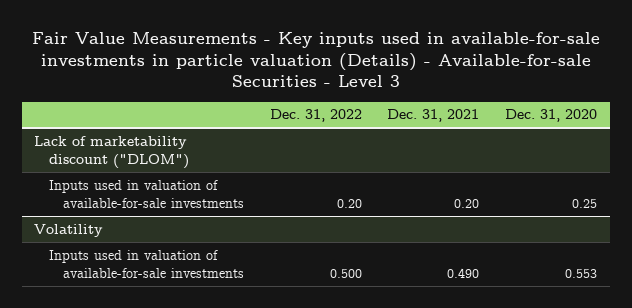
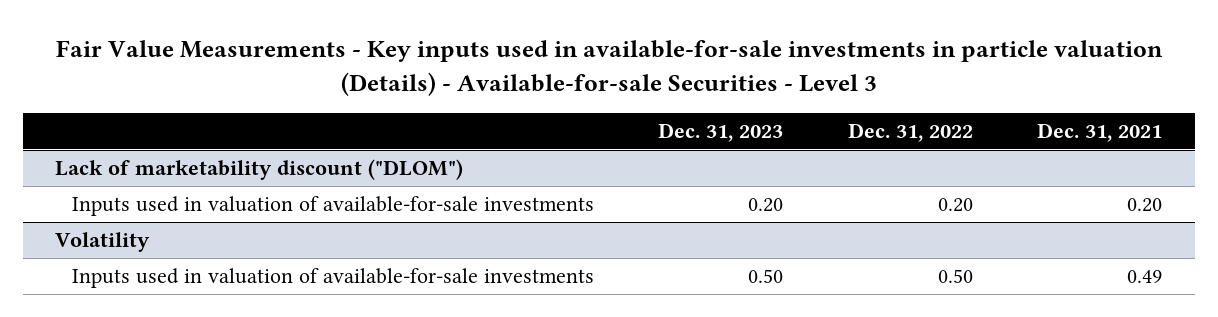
- | Dec. 31, 2022 | Dec. 31, 2021 | Dec. 31, 2020
+ | Dec. 31, 2023 | Dec. 31, 2022 | Dec. 31, 2021
@ Volatility
- Inputs used in valuation of available-for-sale investments | 0.500 | 0.490 | 0.553
+ Inputs used in valuation of available-for-sale investments | 0.50 | 0.50 | 0.49

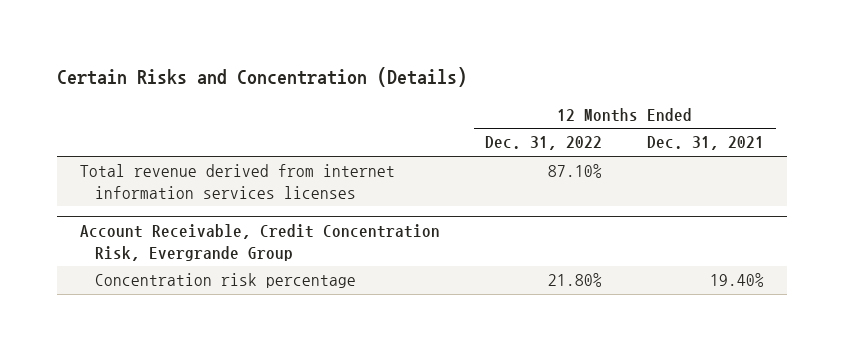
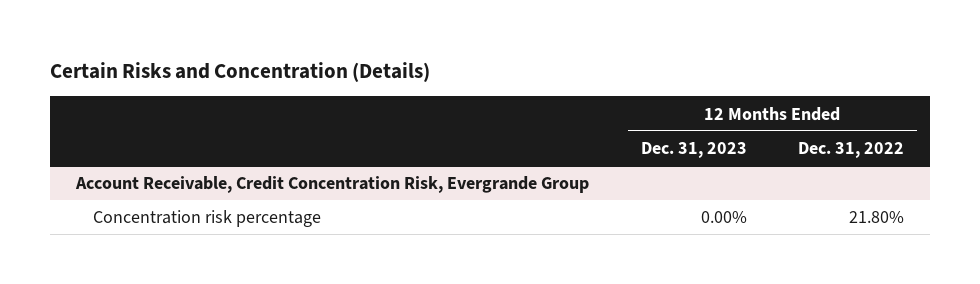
- | 12 Months Ended Dec. 31, 2022 | 12 Months Ended Dec. 31, 2021
+ | 12 Months Ended Dec. 31, 2023 | 12 Months Ended Dec. 31, 2022
- Total revenue derived from internet information services licenses | 87.10% |

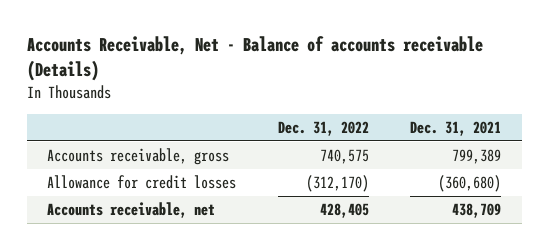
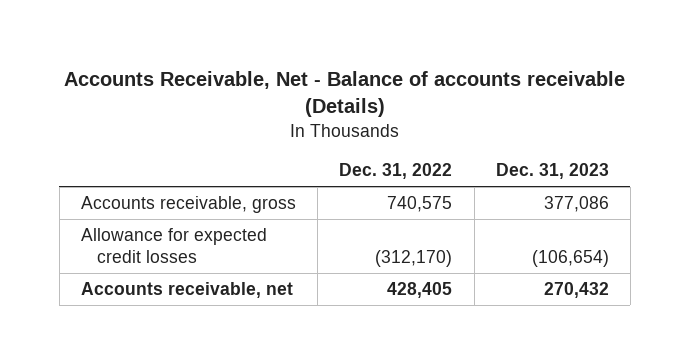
- | Dec. 31, 2022 | Dec. 31, 2021
+ | Dec. 31, 2022 | Dec. 31, 2023
- Allowance for credit losses | (312,170) | (360,680)
+ Allowance for expected credit losses | (312,170) | (106,654)

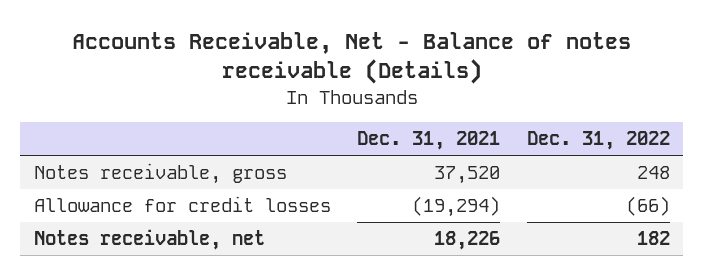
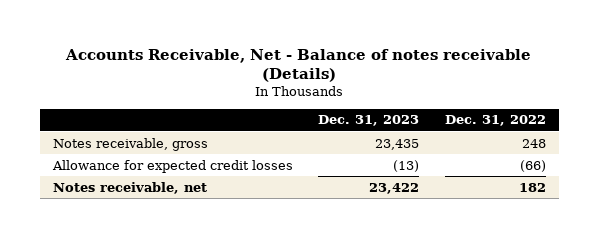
- | Dec. 31, 2021 | Dec. 31, 2022
+ | Dec. 31, 2023 | Dec. 31, 2022
- Allowance for credit losses | (19,294) | (66)
+ Allowance for expected credit losses | (13) | (66)

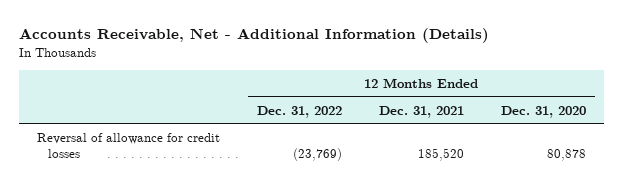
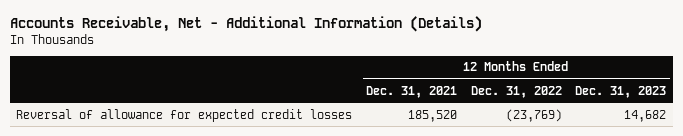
- | 12 Months Ended Dec. 31, 2022 | 12 Months Ended Dec. 31, 2021 | 12 Months Ended Dec. 31, 2020
+ | 12 Months Ended Dec. 31, 2021 | 12 Months Ended Dec. 31, 2022 | 12 Months Ended Dec. 31, 2023
- Reversal of allowance for credit losses | (23,769) | 185,520 | 80,878
+ Reversal of allowance for expected credit losses | 185,520 | (23,769) | 14,682

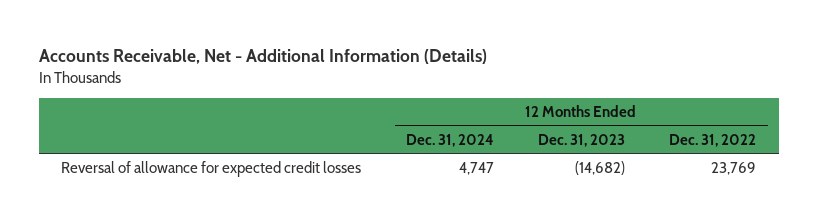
- | 12 Months Ended Dec. 31, 2021 | 12 Months Ended Dec. 31, 2022 | 12 Months Ended Dec. 31, 2023
+ | 12 Months Ended Dec. 31, 2024 | 12 Months Ended Dec. 31, 2023 | 12 Months Ended Dec. 31, 2022
- Reversal of allowance for expected credit losses | 185,520 | (23,769) | 14,682
+ Reversal of allowance for expected credit losses | 4,747 | (14,682) | 23,769

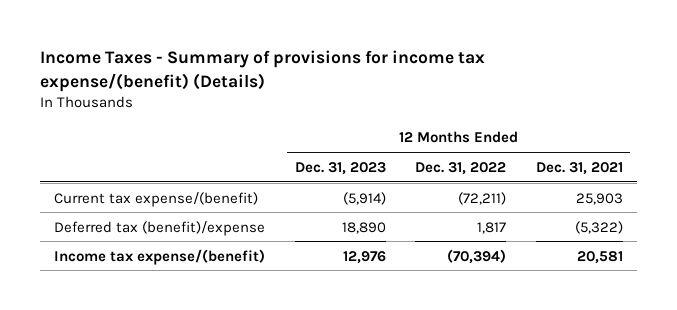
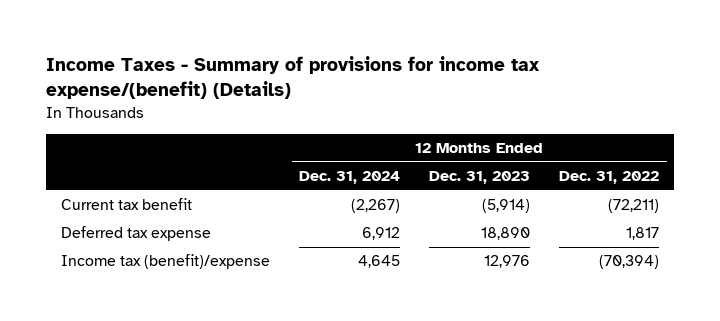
- | 12 Months Ended Dec. 31, 2023 | 12 Months Ended Dec. 31, 2022 | 12 Months Ended Dec. 31, 2021
+ | 12 Months Ended Dec. 31, 2024 | 12 Months Ended Dec. 31, 2023 | 12 Months Ended Dec. 31, 2022
- Current tax expense/(benefit) | (5,914) | (72,211) | 25,903
- Deferred tax (benefit)/expense | 18,890 | 1,817 | (5,322)
- Income tax expense/(benefit) | 12,976 | (70,394) | 20,581
+ Current tax benefit | (2,267) | (5,914) | (72,211)
+ Deferred tax expense | 6,912 | 18,890 | 1,817
+ Income tax (benefit)/expense | 4,645 | 12,976 | (70,394)

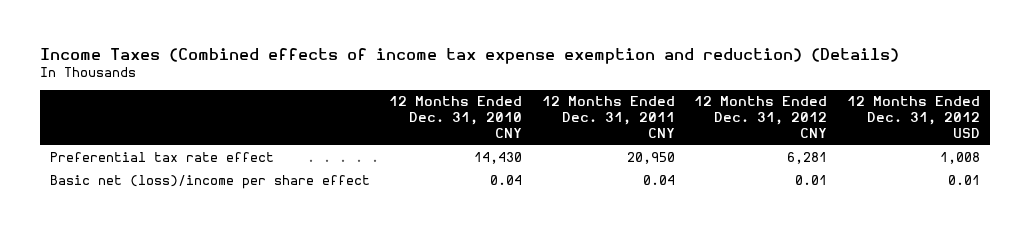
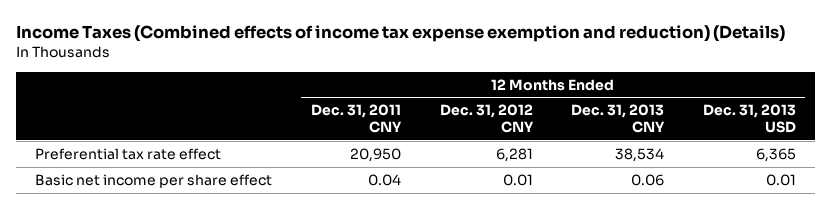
- | 12 Months Ended Dec. 31, 2010 CNY | 12 Months Ended Dec. 31, 2011 CNY | 12 Months Ended Dec. 31, 2012 CNY | 12 Months Ended Dec. 31, 2012 USD
+ | 12 Months Ended Dec. 31, 2011 CNY | 12 Months Ended Dec. 31, 2012 CNY | 12 Months Ended Dec. 31, 2013 CNY | 12 Months Ended Dec. 31, 2013 USD
- Basic net (loss)/income per share effect | 0.04 | 0.04 | 0.01 | 0.01
+ Basic net income per share effect | 0.04 | 0.01 | 0.06 | 0.01

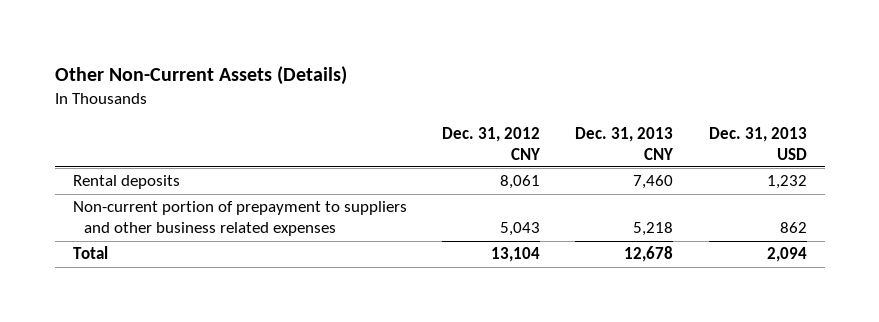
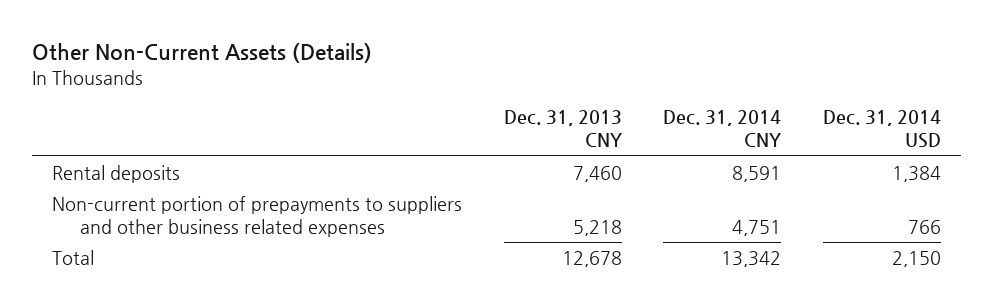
- | Dec. 31, 2012 CNY | Dec. 31, 2013 CNY | Dec. 31, 2013 USD
+ | Dec. 31, 2013 CNY | Dec. 31, 2014 CNY | Dec. 31, 2014 USD
- Non-current portion of prepayment to suppliers and other business related expenses | 5,043 | 5,218 | 862
+ Non-current portion of prepayments to suppliers and other business related expenses | 5,218 | 4,751 | 766

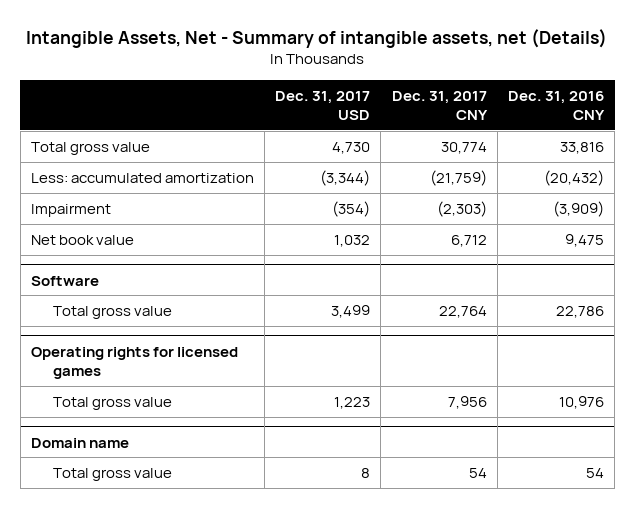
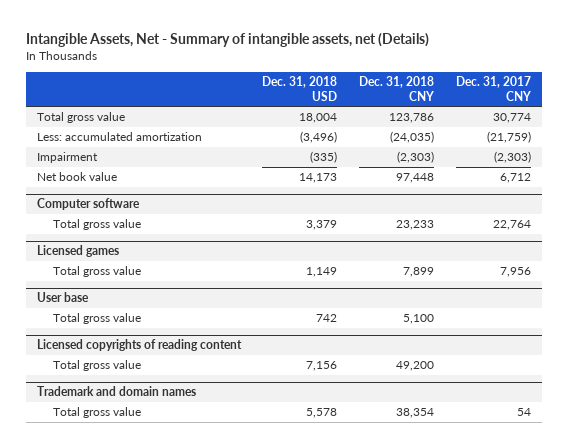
- | Dec. 31, 2017 USD | Dec. 31, 2017 CNY | Dec. 31, 2016 CNY
+ | Dec. 31, 2018 USD | Dec. 31, 2018 CNY | Dec. 31, 2017 CNY
- Software
+ Computer software
- Operating rights for licensed games
+ Licensed games
- Domain name
+ User base
+ Total gross value | 742 | 5,100 |
+ Licensed copyrights of reading content
+ Total gross value | 7,156 | 49,200 |
+ Trademark and domain names

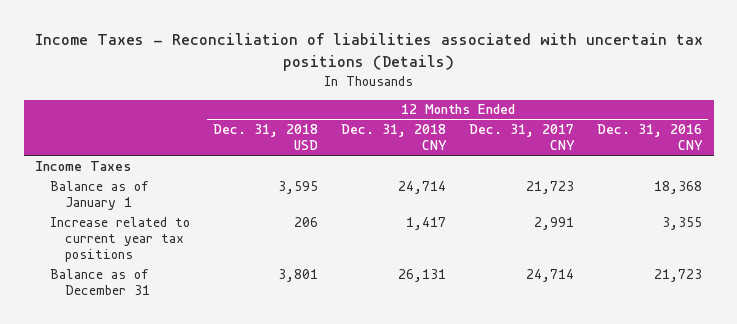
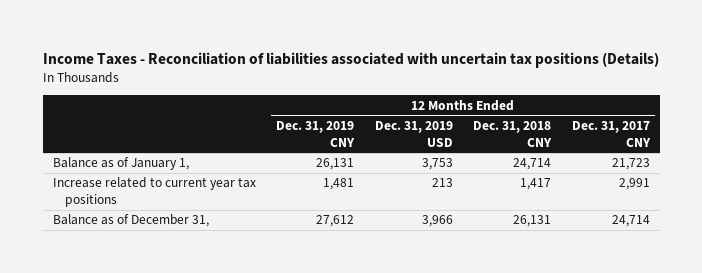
- | 12 Months Ended Dec. 31, 2018 USD | 12 Months Ended Dec. 31, 2018 CNY | 12 Months Ended Dec. 31, 2017 CNY | 12 Months Ended Dec. 31, 2016 CNY
+ | 12 Months Ended Dec. 31, 2019 CNY | 12 Months Ended Dec. 31, 2019 USD | 12 Months Ended Dec. 31, 2018 CNY | 12 Months Ended Dec. 31, 2017 CNY
- Income Taxes
- Balance as of January 1 | 3,595 | 24,714 | 21,723 | 18,368
+ Balance as of January 1, | 26,131 | 3,753 | 24,714 | 21,723
- Balance as of December 31 | 3,801 | 26,131 | 24,714 | 21,723
+ Balance as of December 31, | 27,612 | 3,966 | 26,131 | 24,714

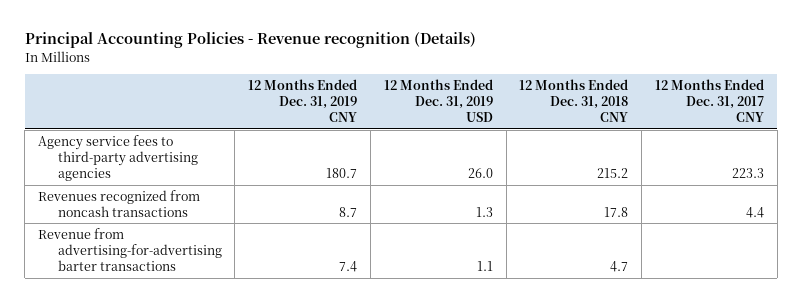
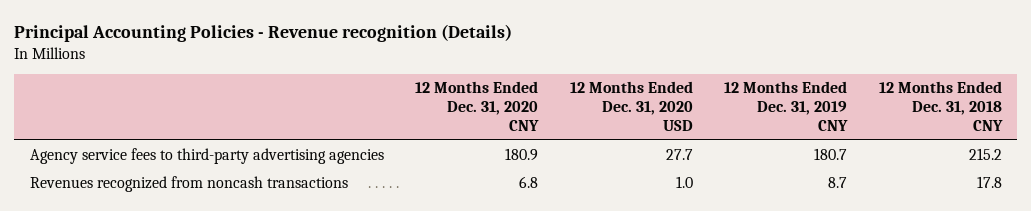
- | 12 Months Ended Dec. 31, 2019 CNY | 12 Months Ended Dec. 31, 2019 USD | 12 Months Ended Dec. 31, 2018 CNY | 12 Months Ended Dec. 31, 2017 CNY
+ | 12 Months Ended Dec. 31, 2020 CNY | 12 Months Ended Dec. 31, 2020 USD | 12 Months Ended Dec. 31, 2019 CNY | 12 Months Ended Dec. 31, 2018 CNY
- Revenue from advertising-for-advertising barter transactions | 7.4 | 1.1 | 4.7 |

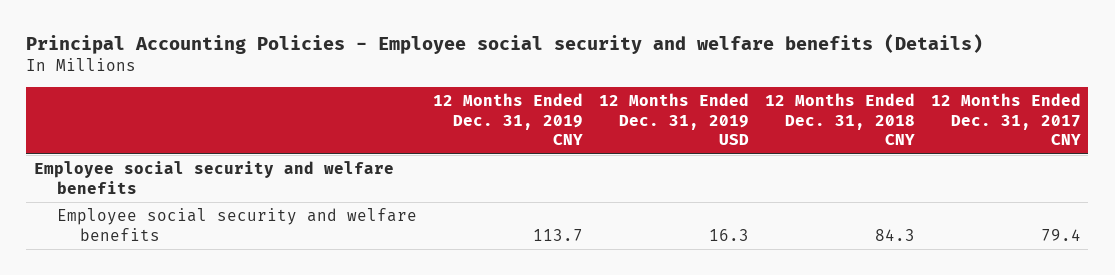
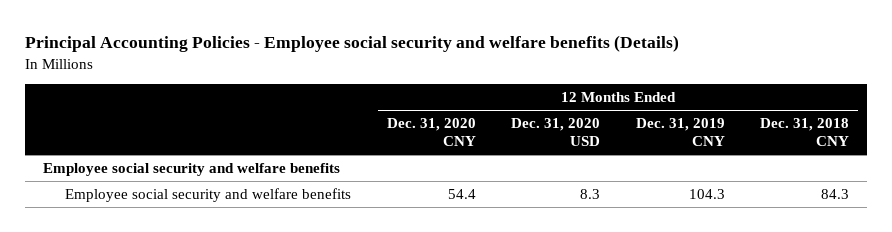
- | 12 Months Ended Dec. 31, 2019 CNY | 12 Months Ended Dec. 31, 2019 USD | 12 Months Ended Dec. 31, 2018 CNY | 12 Months Ended Dec. 31, 2017 CNY
+ | 12 Months Ended Dec. 31, 2020 CNY | 12 Months Ended Dec. 31, 2020 USD | 12 Months Ended Dec. 31, 2019 CNY | 12 Months Ended Dec. 31, 2018 CNY
- Employee social security and welfare benefits | 113.7 | 16.3 | 84.3 | 79.4
+ Employee social security and welfare benefits | 54.4 | 8.3 | 104.3 | 84.3

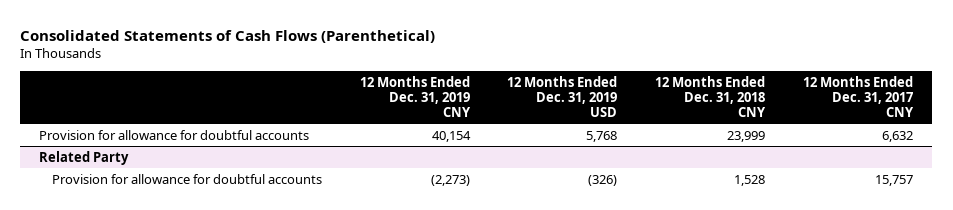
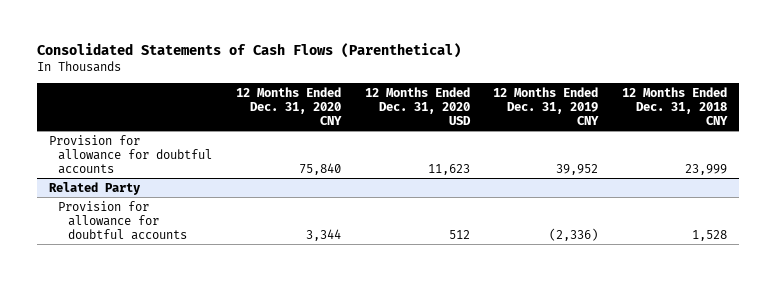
- | 12 Months Ended Dec. 31, 2019 CNY | 12 Months Ended Dec. 31, 2019 USD | 12 Months Ended Dec. 31, 2018 CNY | 12 Months Ended Dec. 31, 2017 CNY
+ | 12 Months Ended Dec. 31, 2020 CNY | 12 Months Ended Dec. 31, 2020 USD | 12 Months Ended Dec. 31, 2019 CNY | 12 Months Ended Dec. 31, 2018 CNY
- Provision for allowance for doubtful accounts | 40,154 | 5,768 | 23,999 | 6,632
+ Provision for allowance for doubtful accounts | 75,840 | 11,623 | 39,952 | 23,999
@ Related Party
- Provision for allowance for doubtful accounts | (2,273) | (326) | 1,528 | 15,757
+ Provision for allowance for doubtful accounts | 3,344 | 512 | (2,336) | 1,528

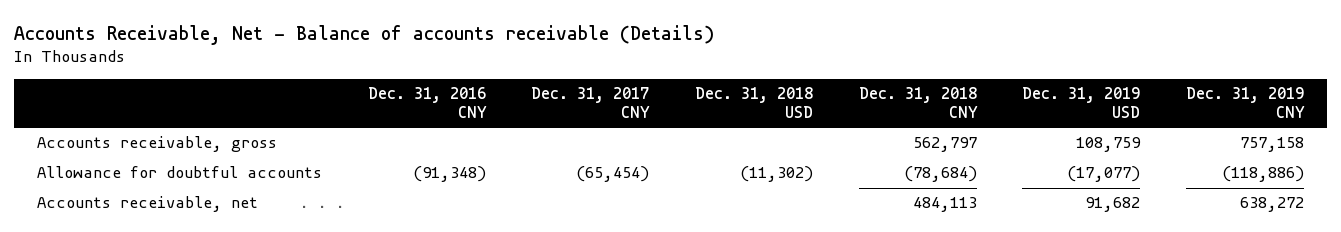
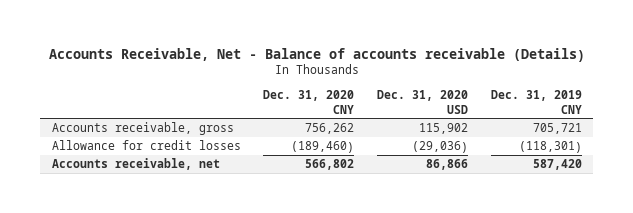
- | Dec. 31, 2016 CNY | Dec. 31, 2017 CNY | Dec. 31, 2018 USD | Dec. 31, 2018 CNY | Dec. 31, 2019 USD | Dec. 31, 2019 CNY
+ | Dec. 31, 2020 CNY | Dec. 31, 2020 USD | Dec. 31, 2019 CNY
- Accounts receivable, gross | | | | 562,797 | 108,759 | 757,158
- Allowance for doubtful accounts | (91,348) | (65,454) | (11,302) | (78,684) | (17,077) | (118,886)
- Accounts receivable, net | | | | 484,113 | 91,682 | 638,272
+ Accounts receivable, gross | 756,262 | 115,902 | 705,721
+ Allowance for credit losses | (189,460) | (29,036) | (118,301)
+ Accounts receivable, net | 566,802 | 86,866 | 587,420

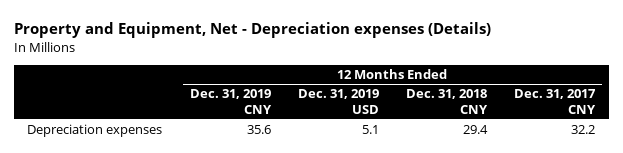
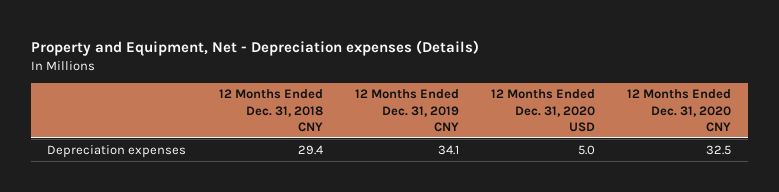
- | 12 Months Ended Dec. 31, 2019 CNY | 12 Months Ended Dec. 31, 2019 USD | 12 Months Ended Dec. 31, 2018 CNY | 12 Months Ended Dec. 31, 2017 CNY
+ | 12 Months Ended Dec. 31, 2018 CNY | 12 Months Ended Dec. 31, 2019 CNY | 12 Months Ended Dec. 31, 2020 USD | 12 Months Ended Dec. 31, 2020 CNY
- Depreciation expenses | 35.6 | 5.1 | 29.4 | 32.2
+ Depreciation expenses | 29.4 | 34.1 | 5.0 | 32.5

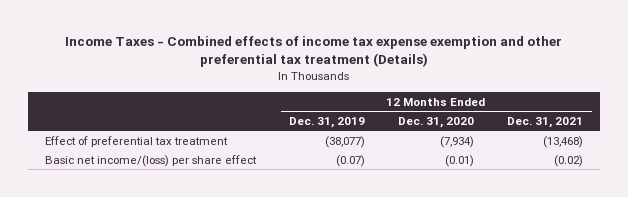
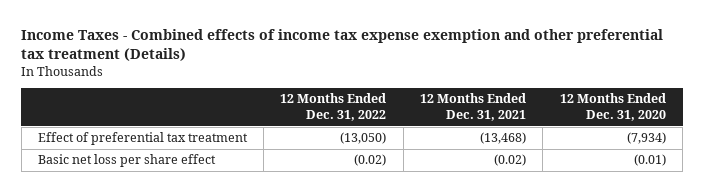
- | 12 Months Ended Dec. 31, 2019 | 12 Months Ended Dec. 31, 2020 | 12 Months Ended Dec. 31, 2021
+ | 12 Months Ended Dec. 31, 2022 | 12 Months Ended Dec. 31, 2021 | 12 Months Ended Dec. 31, 2020
- Basic net income/(loss) per share effect | (0.07) | (0.01) | (0.02)
+ Basic net loss per share effect | (0.02) | (0.02) | (0.01)

